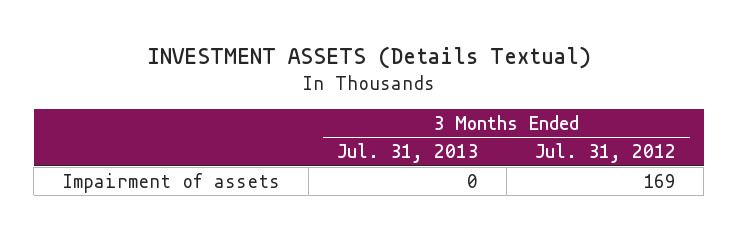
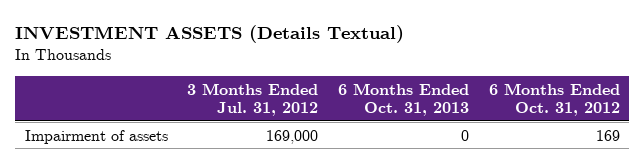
- | 3 Months Ended Jul. 31, 2013 | 3 Months Ended Jul. 31, 2012
+ | 3 Months Ended Jul. 31, 2012 | 6 Months Ended Oct. 31, 2013 | 6 Months Ended Oct. 31, 2012
- Impairment of assets | 0 | 169
+ Impairment of assets | 169,000 | 0 | 169

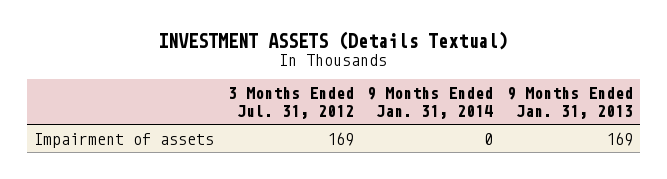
- | 3 Months Ended Jul. 31, 2012 | 6 Months Ended Oct. 31, 2013 | 6 Months Ended Oct. 31, 2012
+ | 3 Months Ended Jul. 31, 2012 | 9 Months Ended Jan. 31, 2014 | 9 Months Ended Jan. 31, 2013
- Impairment of assets | 169,000 | 0 | 169
+ Impairment of assets | 169 | 0 | 169

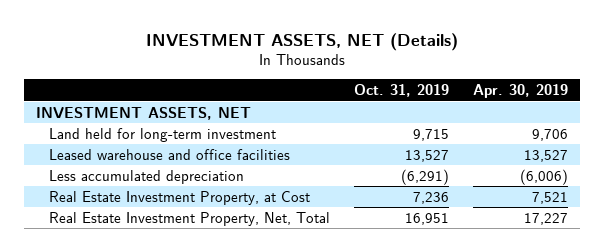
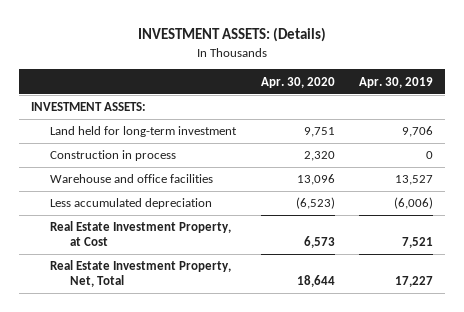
- INVESTMENT ASSETS, NET (Details)
+ INVESTMENT ASSETS: (Details)
- | Oct. 31, 2019 | Apr. 30, 2019
+ | Apr. 30, 2020 | Apr. 30, 2019
- INVESTMENT ASSETS, NET
+ INVESTMENT ASSETS:
- Leased warehouse and office facilities | 13,527 | 13,527
+ Construction in process | 2,320 | 0
+ Warehouse and office facilities | 13,096 | 13,527

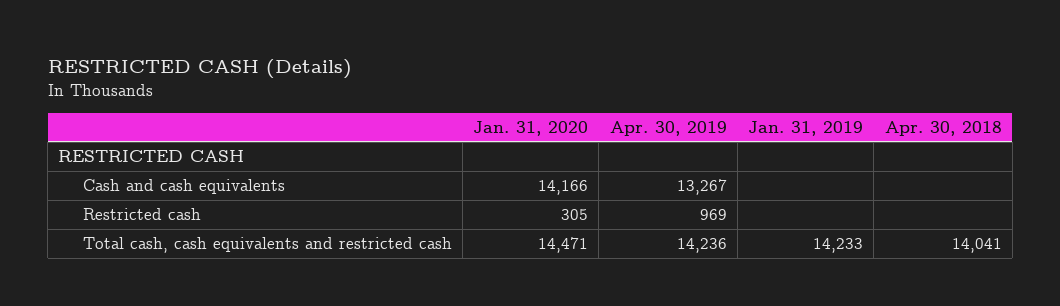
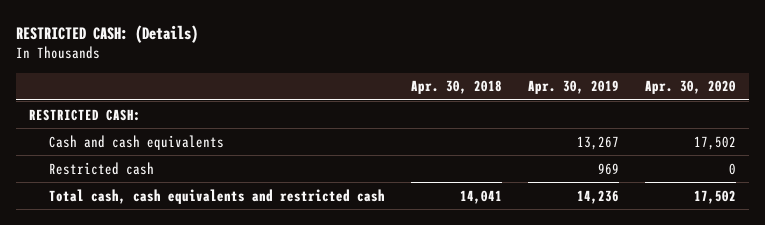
- RESTRICTED CASH (Details)
+ RESTRICTED CASH: (Details)
- | Jan. 31, 2020 | Apr. 30, 2019 | Jan. 31, 2019 | Apr. 30, 2018
+ | Apr. 30, 2018 | Apr. 30, 2019 | Apr. 30, 2020
- RESTRICTED CASH
+ RESTRICTED CASH:

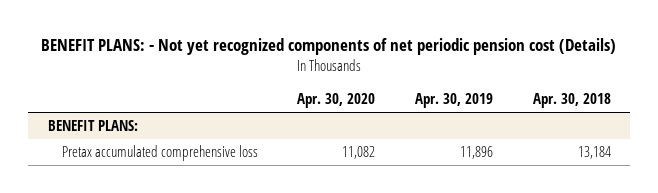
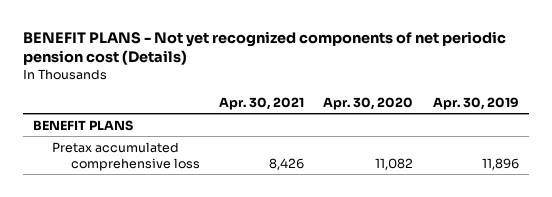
- BENEFIT PLANS: - Not yet recognized components of net periodic pension cost (Details)
+ BENEFIT PLANS - Not yet recognized components of net periodic pension cost (Details)
- | Apr. 30, 2020 | Apr. 30, 2019 | Apr. 30, 2018
+ | Apr. 30, 2021 | Apr. 30, 2020 | Apr. 30, 2019
- BENEFIT PLANS:
+ BENEFIT PLANS

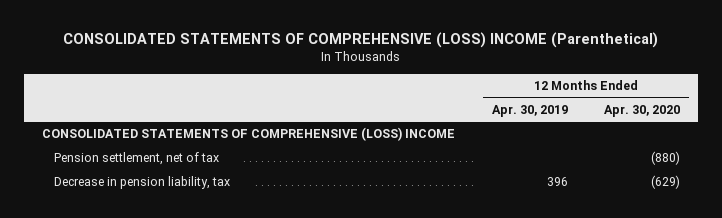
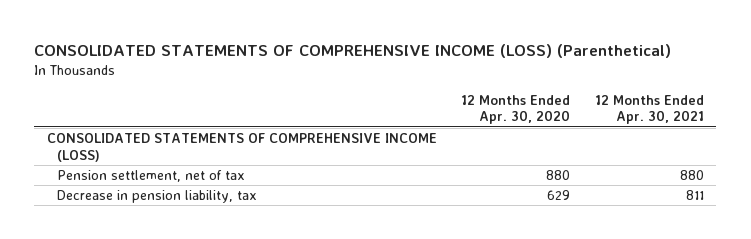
- CONSOLIDATED STATEMENTS OF COMPREHENSIVE (LOSS) INCOME (Parenthetical)
+ CONSOLIDATED STATEMENTS OF COMPREHENSIVE INCOME (LOSS) (Parenthetical)
- | 12 Months Ended Apr. 30, 2019 | 12 Months Ended Apr. 30, 2020
+ | 12 Months Ended Apr. 30, 2020 | 12 Months Ended Apr. 30, 2021
- CONSOLIDATED STATEMENTS OF COMPREHENSIVE (LOSS) INCOME
- Pension settlement, net of tax | | (880)
- Decrease in pension liability, tax | 396 | (629)
+ CONSOLIDATED STATEMENTS OF COMPREHENSIVE INCOME (LOSS)
+ Pension settlement, net of tax | 880 | 880
+ Decrease in pension liability, tax | 629 | 811

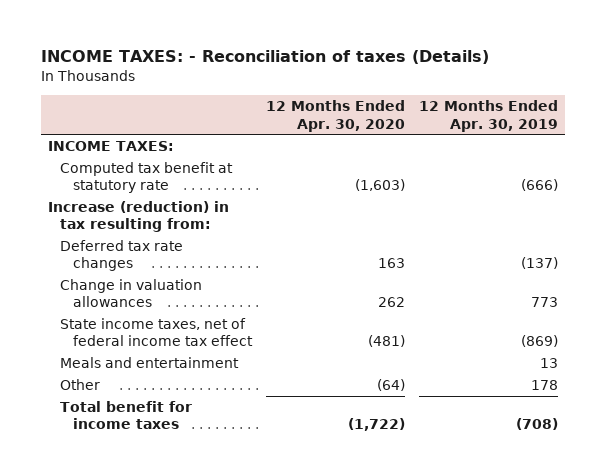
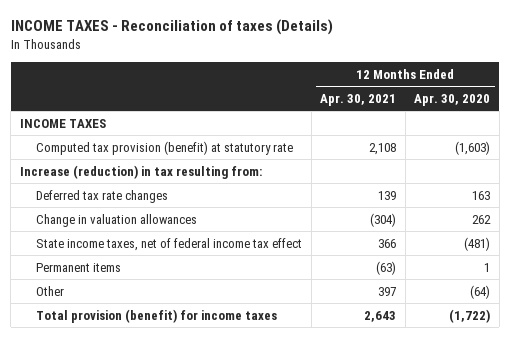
- INCOME TAXES: - Reconciliation of taxes (Details)
+ INCOME TAXES - Reconciliation of taxes (Details)
- | 12 Months Ended Apr. 30, 2020 | 12 Months Ended Apr. 30, 2019
+ | 12 Months Ended Apr. 30, 2021 | 12 Months Ended Apr. 30, 2020
- INCOME TAXES:
- Computed tax benefit at statutory rate | (1,603) | (666)
+ INCOME TAXES
+ Computed tax provision (benefit) at statutory rate | 2,108 | (1,603)
- Meals and entertainment | | 13
+ Permanent items | (63) | 1
- Total benefit for income taxes | (1,722) | (708)
+ Total provision (benefit) for income taxes | 2,643 | (1,722)

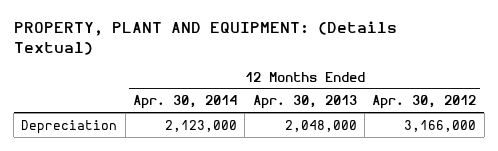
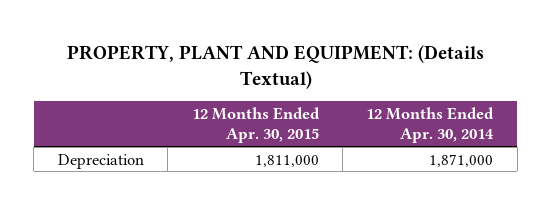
- | 12 Months Ended Apr. 30, 2014 | 12 Months Ended Apr. 30, 2013 | 12 Months Ended Apr. 30, 2012
+ | 12 Months Ended Apr. 30, 2015 | 12 Months Ended Apr. 30, 2014
- Depreciation | 2,123,000 | 2,048,000 | 3,166,000
+ Depreciation | 1,811,000 | 1,871,000

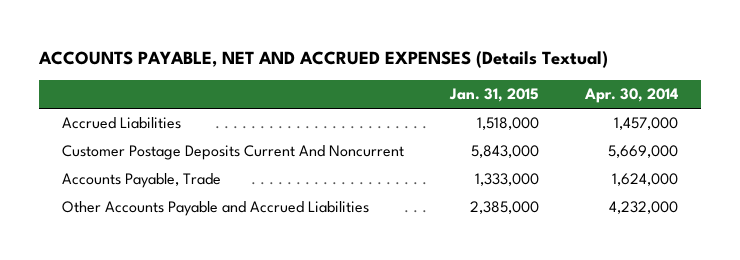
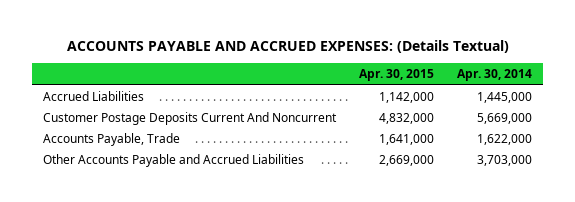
- ACCOUNTS PAYABLE, NET AND ACCRUED EXPENSES (Details Textual)
+ ACCOUNTS PAYABLE AND ACCRUED EXPENSES: (Details Textual)
- | Jan. 31, 2015 | Apr. 30, 2014
+ | Apr. 30, 2015 | Apr. 30, 2014
- Accrued Liabilities | 1,518,000 | 1,457,000
+ Accrued Liabilities | 1,142,000 | 1,445,000
- Accounts Payable, Trade | 1,333,000 | 1,624,000
- Other Accounts Payable and Accrued Liabilities | 2,385,000 | 4,232,000
+ Accounts Payable, Trade | 1,641,000 | 1,622,000
+ Other Accounts Payable and Accrued Liabilities | 2,669,000 | 3,703,000

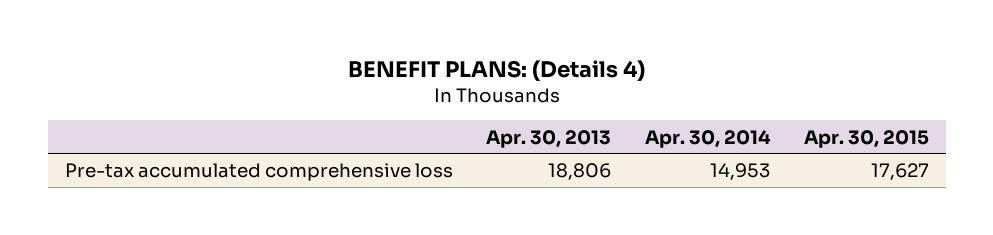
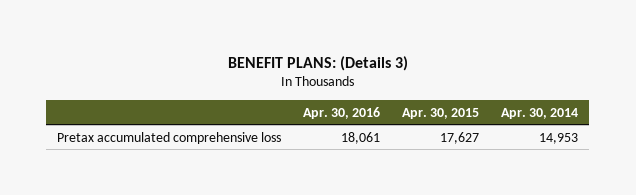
- BENEFIT PLANS: (Details 4)
+ BENEFIT PLANS: (Details 3)
- | Apr. 30, 2013 | Apr. 30, 2014 | Apr. 30, 2015
+ | Apr. 30, 2016 | Apr. 30, 2015 | Apr. 30, 2014
- Pre-tax accumulated comprehensive loss | 18,806 | 14,953 | 17,627
+ Pretax accumulated comprehensive loss | 18,061 | 17,627 | 14,953

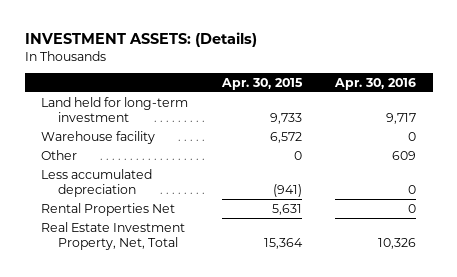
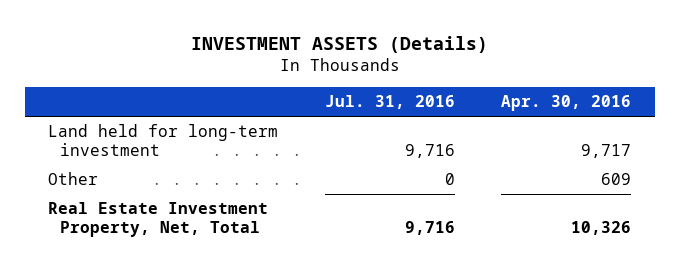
- INVESTMENT ASSETS: (Details)
+ INVESTMENT ASSETS (Details)
- | Apr. 30, 2015 | Apr. 30, 2016
+ | Jul. 31, 2016 | Apr. 30, 2016
- Warehouse facility | 6,572 | 0
- Less accumulated depreciation | (941) | 0
- Rental Properties Net | 5,631 | 0

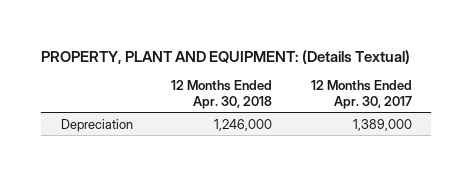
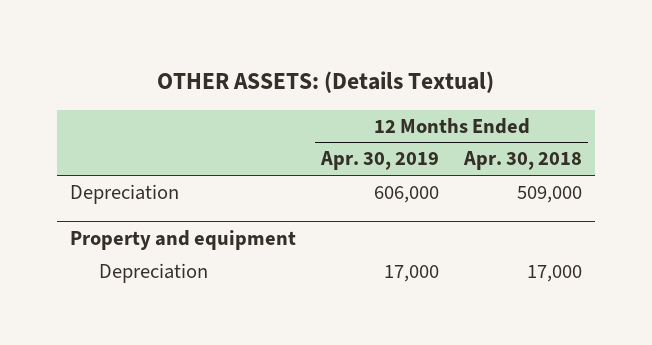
- PROPERTY, PLANT AND EQUIPMENT: (Details Textual)
+ OTHER ASSETS: (Details Textual)
- | 12 Months Ended Apr. 30, 2018 | 12 Months Ended Apr. 30, 2017
+ | 12 Months Ended Apr. 30, 2019 | 12 Months Ended Apr. 30, 2018
- Depreciation | 1,246,000 | 1,389,000
+ Depreciation | 606,000 | 509,000
+ Property and equipment
+ Depreciation | 17,000 | 17,000

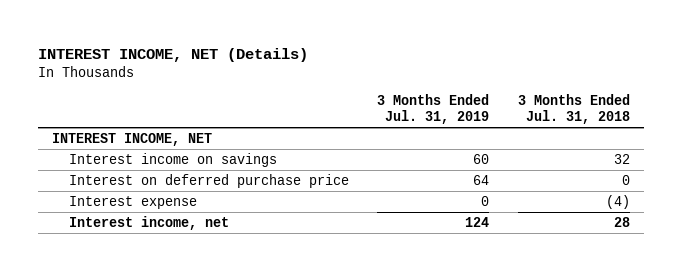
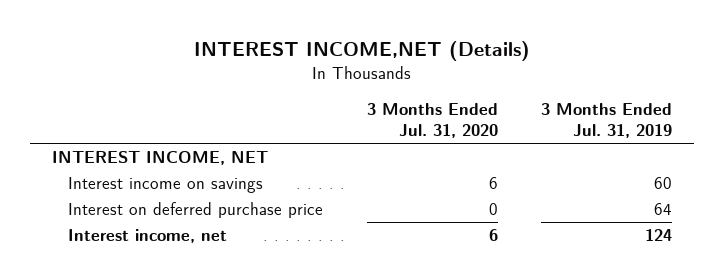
- INTEREST INCOME, NET (Details)
+ INTEREST INCOME,NET (Details)
- | 3 Months Ended Jul. 31, 2019 | 3 Months Ended Jul. 31, 2018
+ | 3 Months Ended Jul. 31, 2020 | 3 Months Ended Jul. 31, 2019
- Interest expense | 0 | (4)

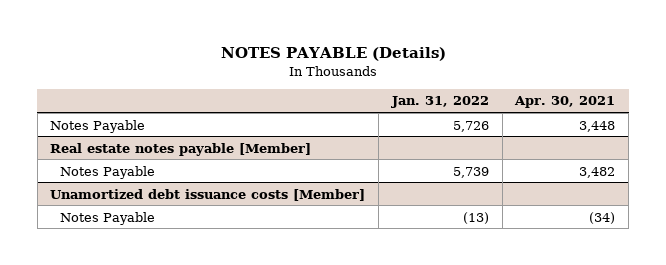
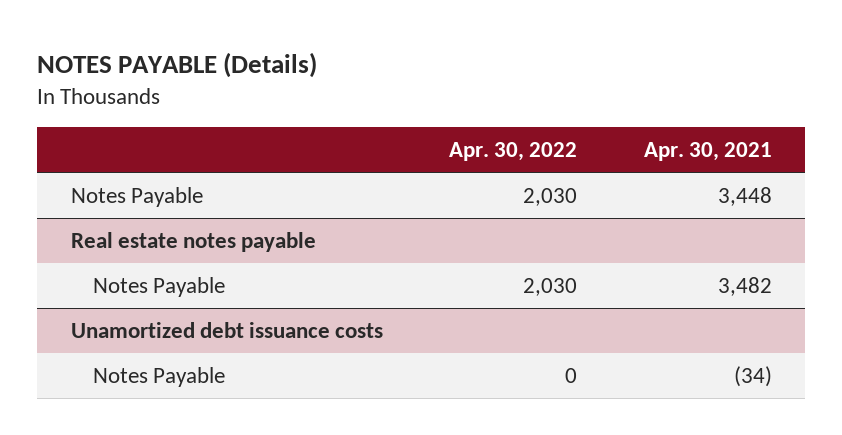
- | Jan. 31, 2022 | Apr. 30, 2021
+ | Apr. 30, 2022 | Apr. 30, 2021
- Real estate notes payable [Member]
+ Real estate notes payable
- Unamortized debt issuance costs [Member]
+ Unamortized debt issuance costs

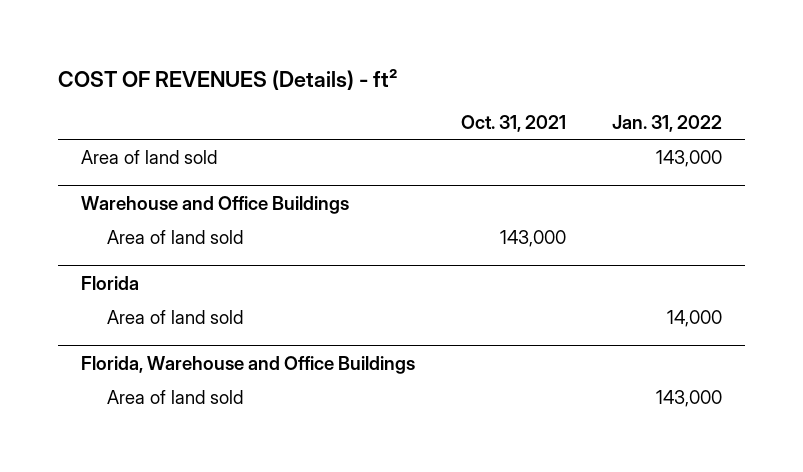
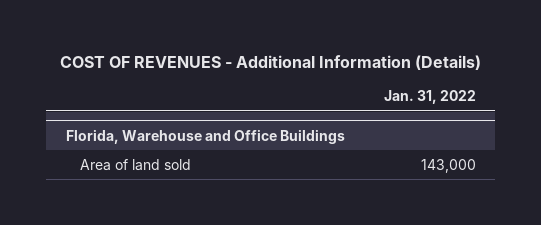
- COST OF REVENUES (Details) - ft²
+ COST OF REVENUES - Additional Information (Details)
- | Oct. 31, 2021 | Jan. 31, 2022
+ | Jan. 31, 2022
- Area of land sold | | 143,000
- Warehouse and Office Buildings
- Area of land sold | 143,000 |
- Florida
- Area of land sold | | 14,000

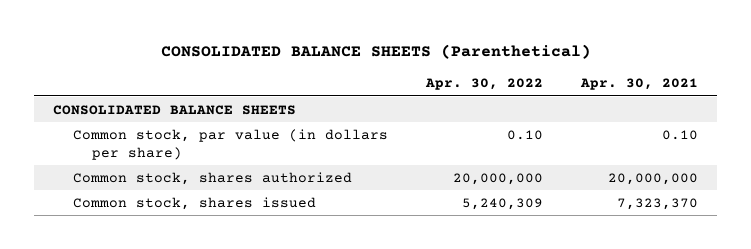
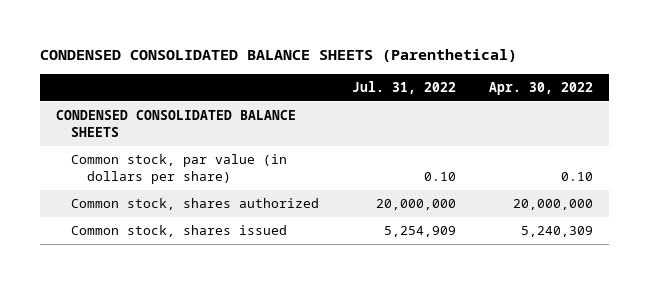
- CONSOLIDATED BALANCE SHEETS (Parenthetical)
+ CONDENSED CONSOLIDATED BALANCE SHEETS (Parenthetical)
- | Apr. 30, 2022 | Apr. 30, 2021
+ | Jul. 31, 2022 | Apr. 30, 2022
- CONSOLIDATED BALANCE SHEETS
+ CONDENSED CONSOLIDATED BALANCE SHEETS

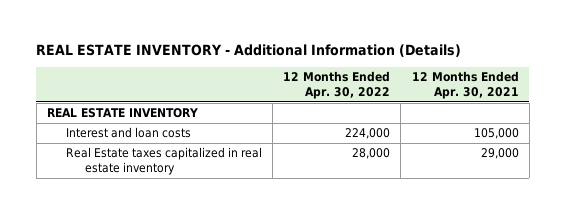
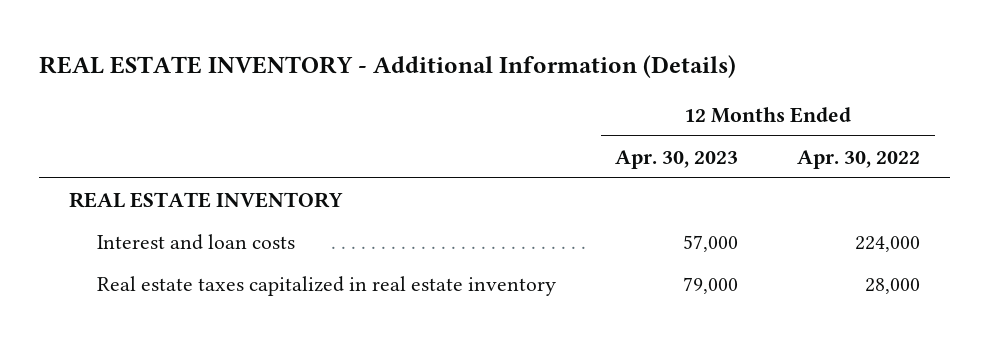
- | 12 Months Ended Apr. 30, 2022 | 12 Months Ended Apr. 30, 2021
+ | 12 Months Ended Apr. 30, 2023 | 12 Months Ended Apr. 30, 2022
- Real Estate taxes capitalized in real estate inventory | 28,000 | 29,000
+ Real estate taxes capitalized in real estate inventory | 79,000 | 28,000

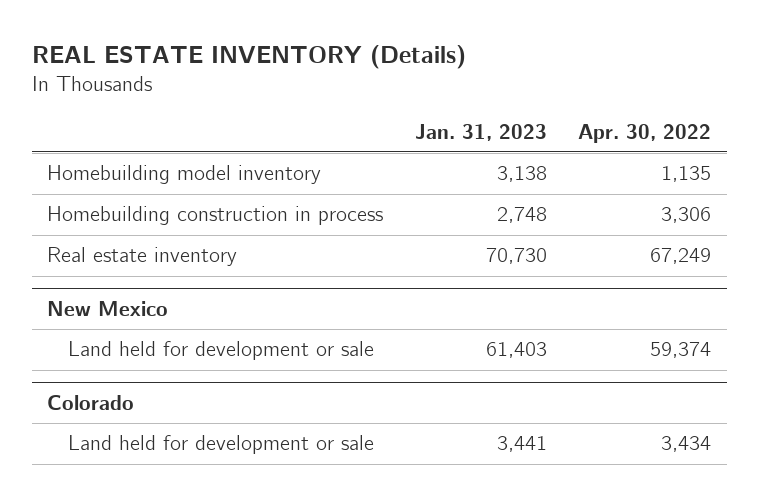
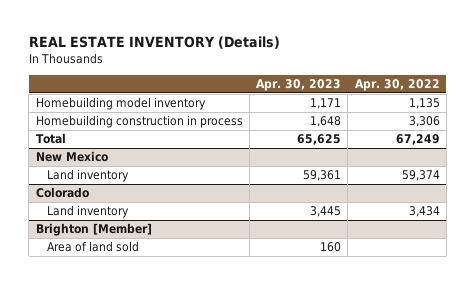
- | Jan. 31, 2023 | Apr. 30, 2022
+ | Apr. 30, 2023 | Apr. 30, 2022
- Real estate inventory | 70,730 | 67,249
+ Total | 65,625 | 67,249
@ New Mexico
- Land held for development or sale | 61,403 | 59,374
+ Land inventory | 59,361 | 59,374
@ Colorado
- Land held for development or sale | 3,441 | 3,434
+ Land inventory | 3,445 | 3,434
+ Brighton [Member]
+ Area of land sold | 160 |

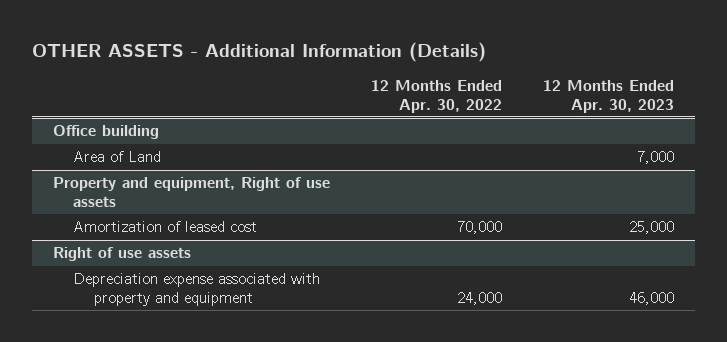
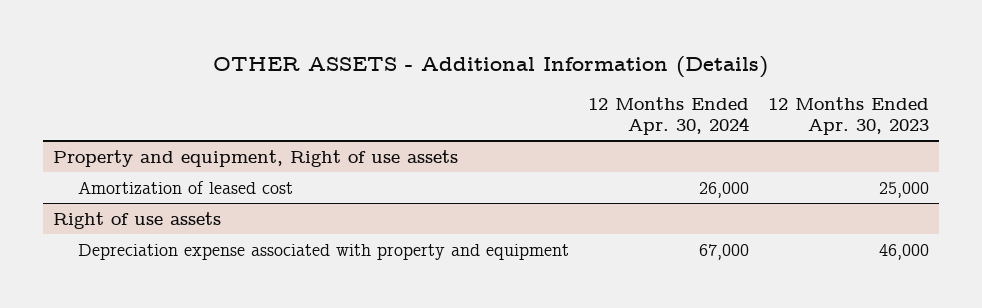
- | 12 Months Ended Apr. 30, 2022 | 12 Months Ended Apr. 30, 2023
+ | 12 Months Ended Apr. 30, 2024 | 12 Months Ended Apr. 30, 2023
- Office building
- Area of Land | | 7,000

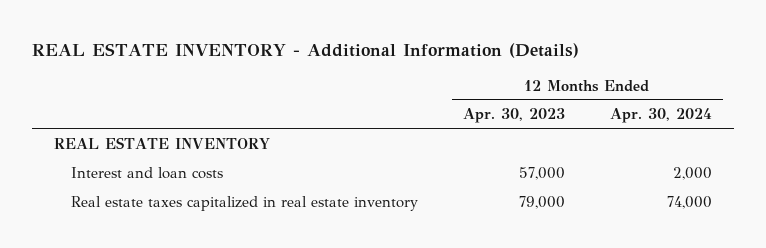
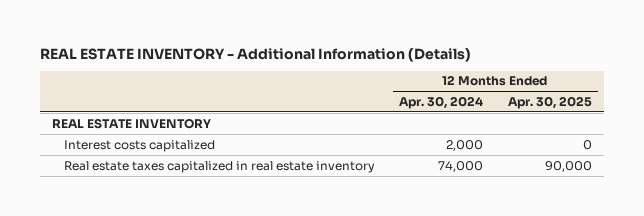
- | 12 Months Ended Apr. 30, 2023 | 12 Months Ended Apr. 30, 2024
+ | 12 Months Ended Apr. 30, 2024 | 12 Months Ended Apr. 30, 2025
- Interest and loan costs | 57,000 | 2,000
+ Interest costs capitalized | 2,000 | 0

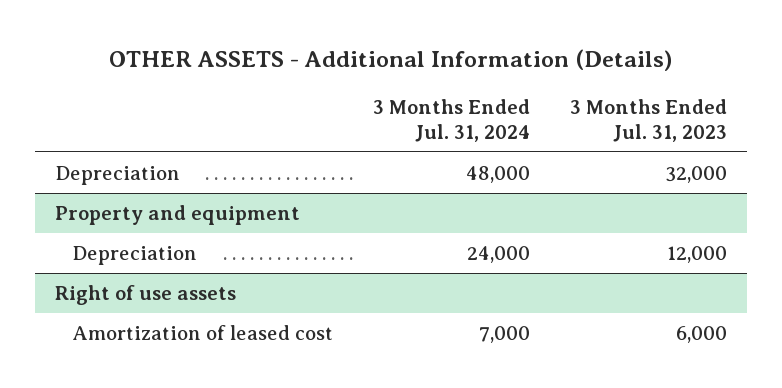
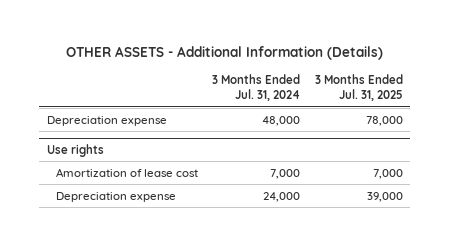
- | 3 Months Ended Jul. 31, 2024 | 3 Months Ended Jul. 31, 2023
+ | 3 Months Ended Jul. 31, 2024 | 3 Months Ended Jul. 31, 2025
- Depreciation | 48,000 | 32,000
- Property and equipment
- Depreciation | 24,000 | 12,000
- Right of use assets
- Amortization of leased cost | 7,000 | 6,000
+ Depreciation expense | 48,000 | 78,000
+ Use rights
+ Amortization of lease cost | 7,000 | 7,000
+ Depreciation expense | 24,000 | 39,000

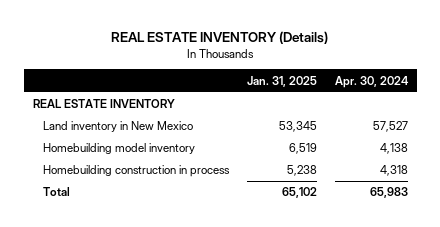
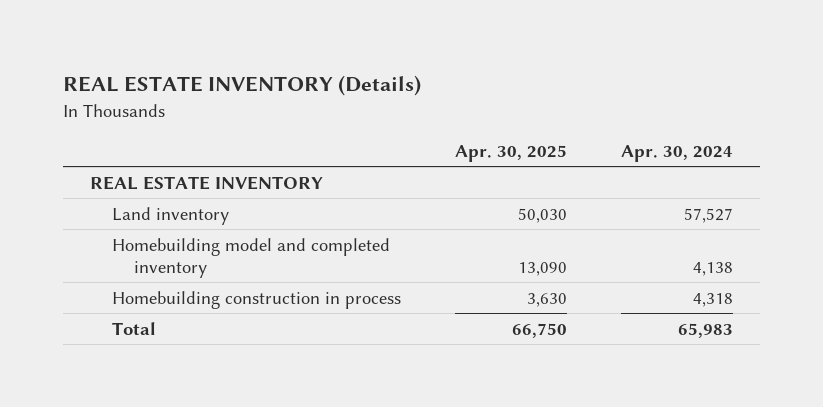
- | Jan. 31, 2025 | Apr. 30, 2024
+ | Apr. 30, 2025 | Apr. 30, 2024
- Land inventory in New Mexico | 53,345 | 57,527
- Homebuilding model inventory | 6,519 | 4,138
+ Land inventory | 50,030 | 57,527
+ Homebuilding model and completed inventory | 13,090 | 4,138

